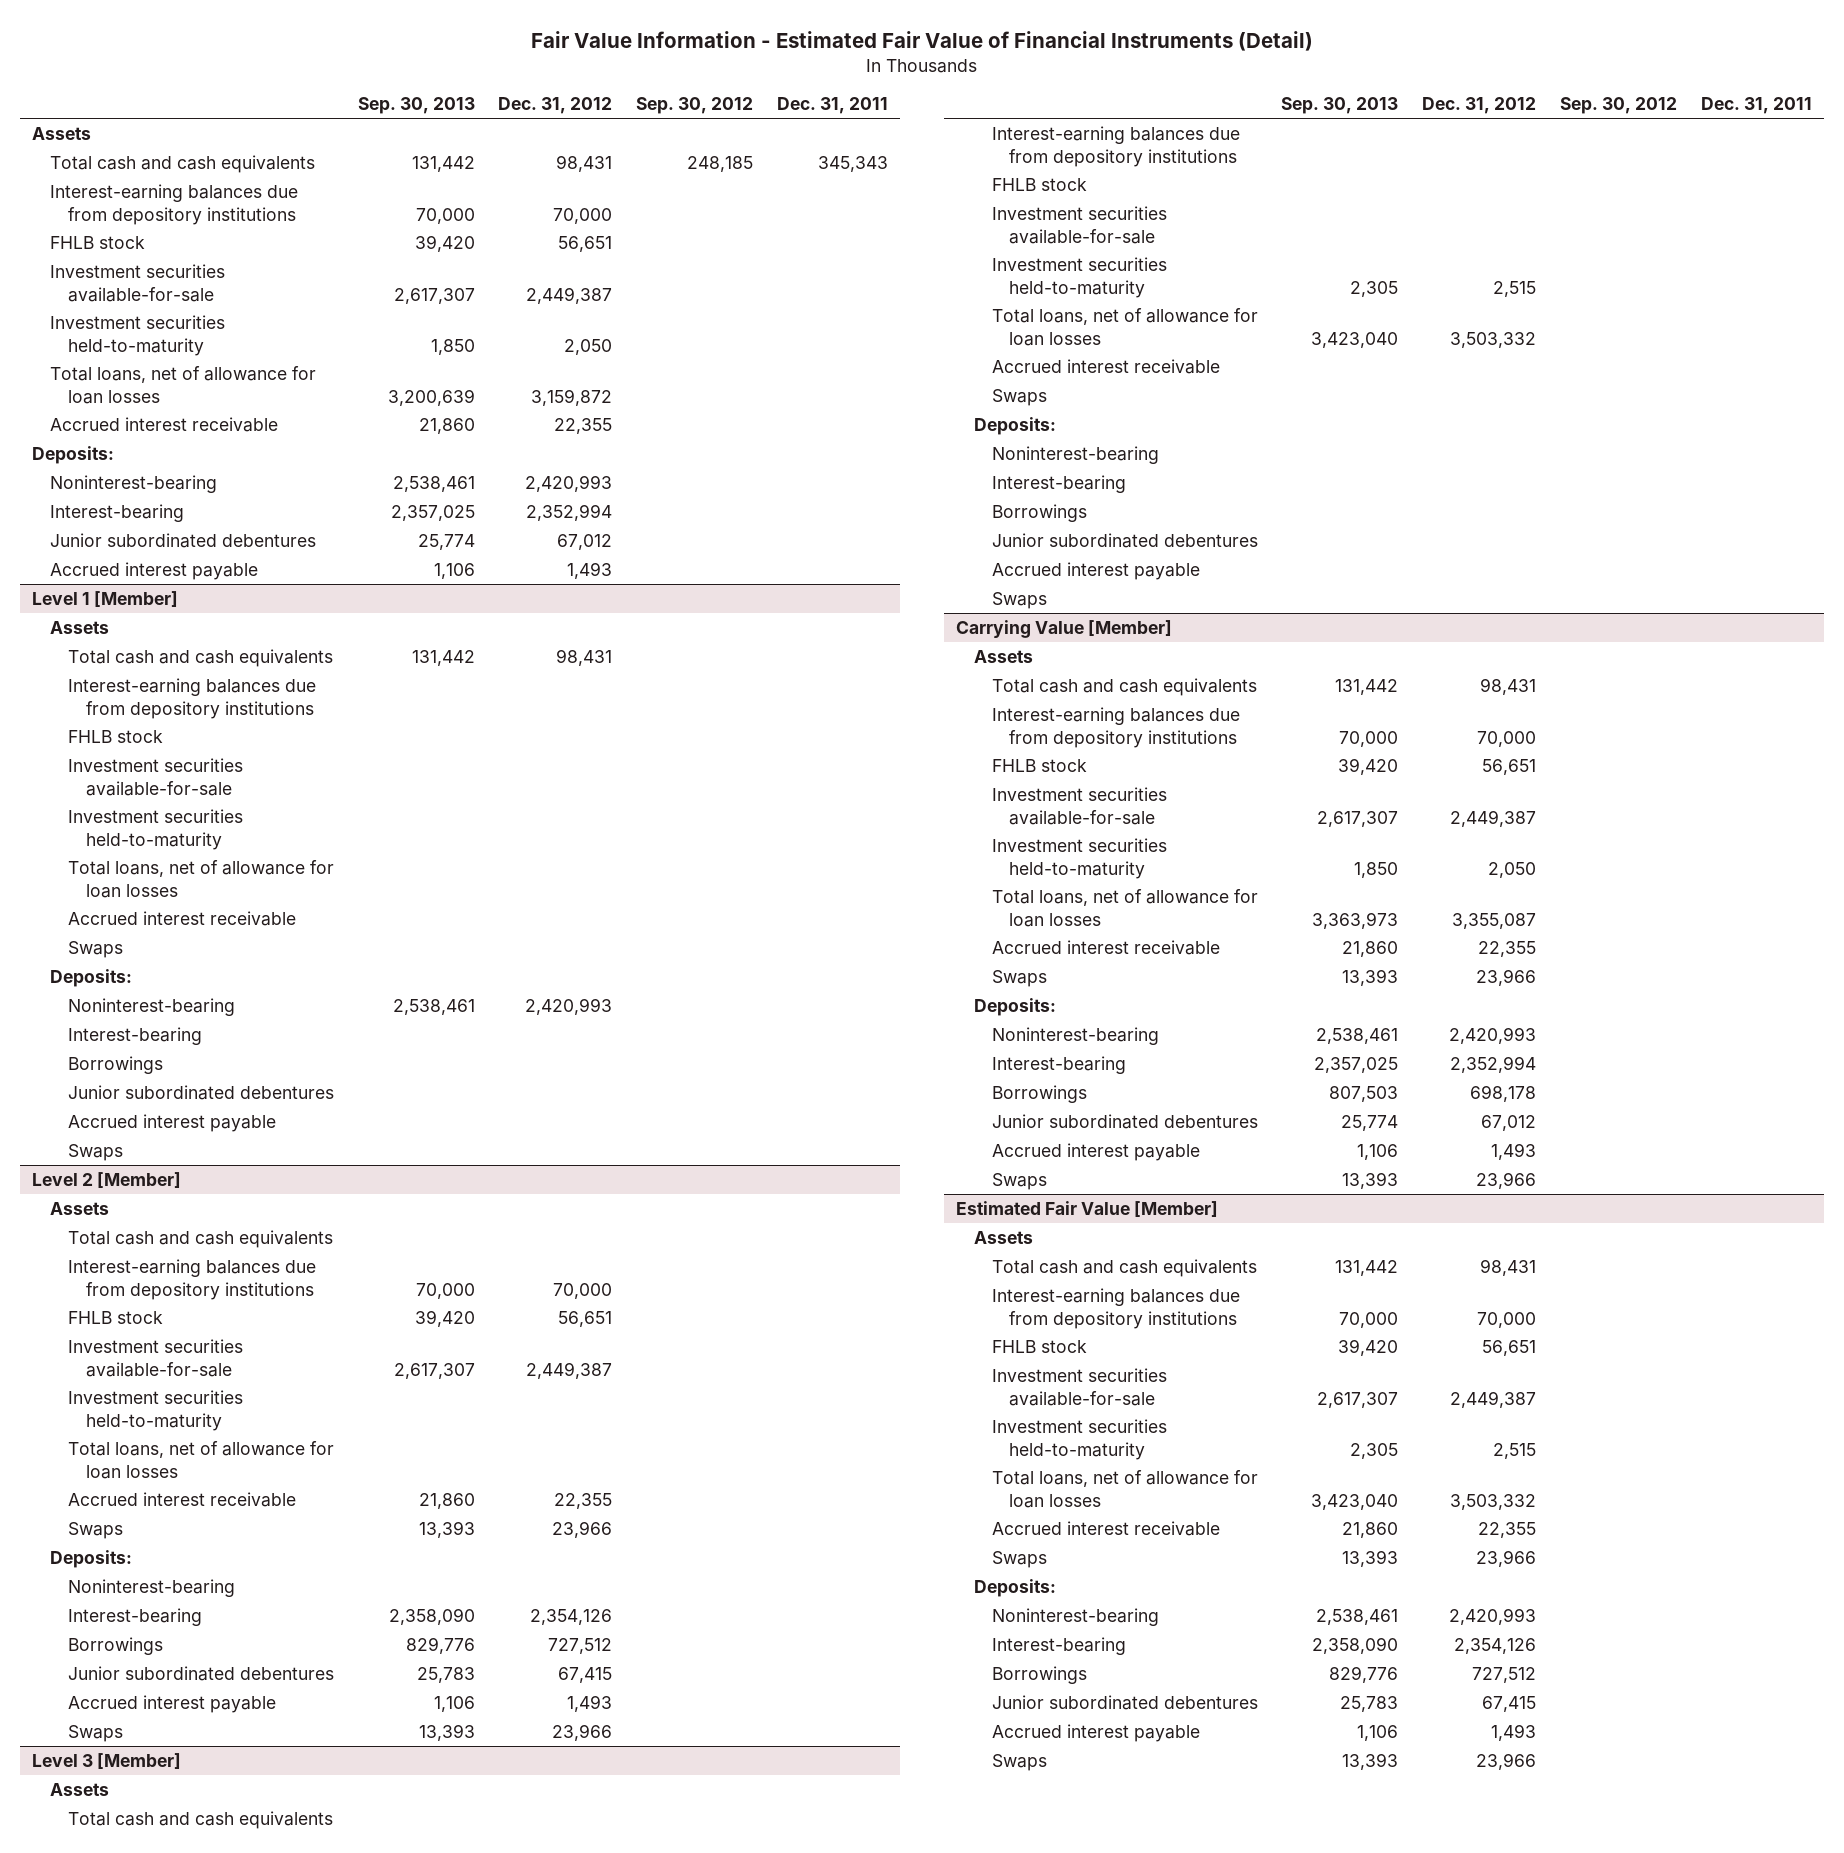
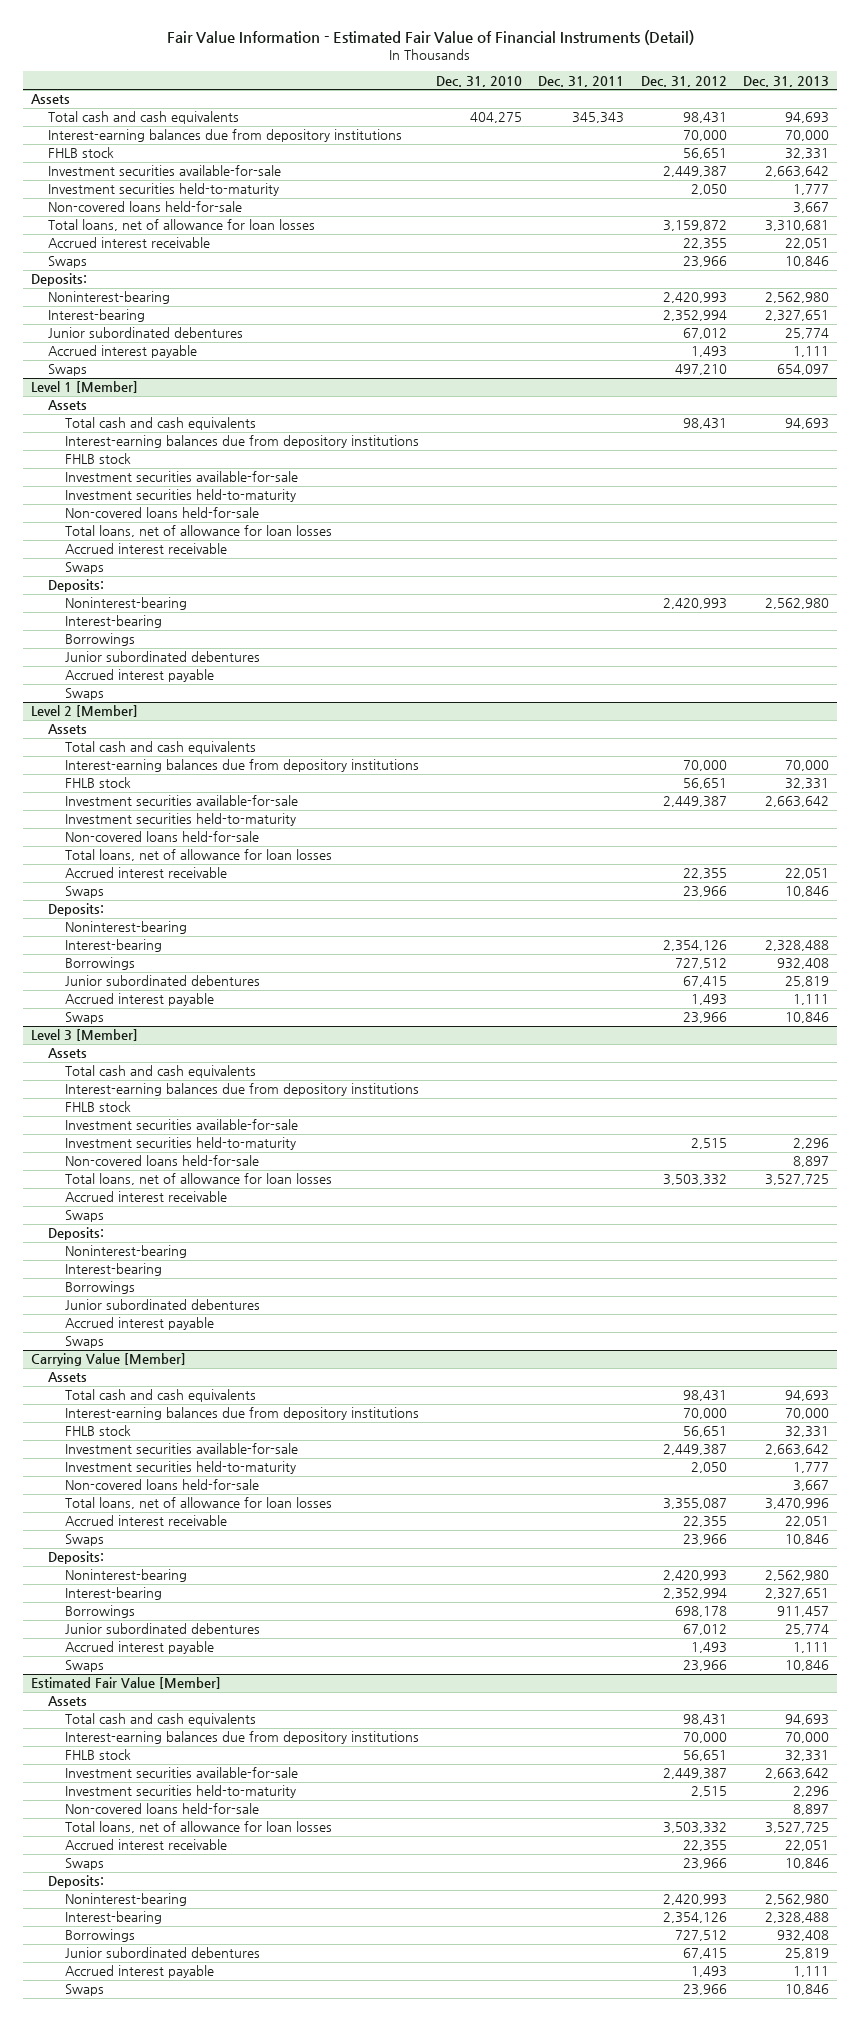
- | Sep. 30, 2013 | Dec. 31, 2012 | Sep. 30, 2012 | Dec. 31, 2011
+ | Dec. 31, 2010 | Dec. 31, 2011 | Dec. 31, 2012 | Dec. 31, 2013
+ Non-covered loans held-for-sale | | | | 3,667
+ Swaps | | | 23,966 | 10,846
+ Swaps | | | 497,210 | 654,097
@ Level 1 [Member]
+ Non-covered loans held-for-sale
@ Level 2 [Member]
+ Non-covered loans held-for-sale
@ Level 3 [Member]
+ Non-covered loans held-for-sale | | | | 8,897
@ Carrying Value [Member]
+ Non-covered loans held-for-sale | | | | 3,667
@ Estimated Fair Value [Member]
+ Non-covered loans held-for-sale | | | | 8,897

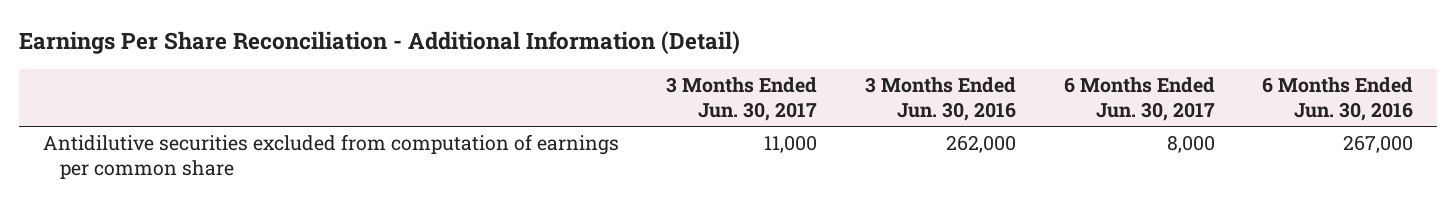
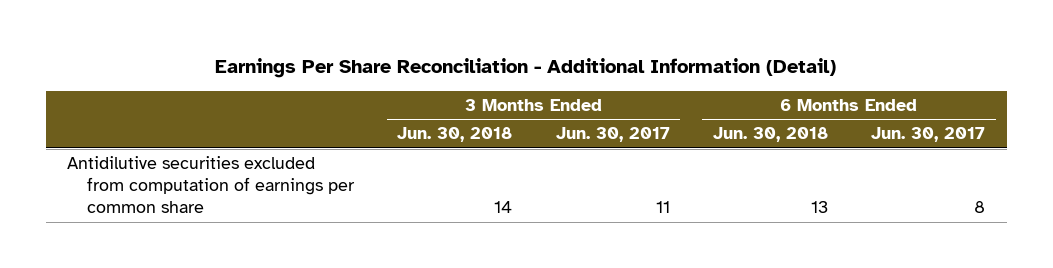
- | 3 Months Ended Jun. 30, 2017 | 3 Months Ended Jun. 30, 2016 | 6 Months Ended Jun. 30, 2017 | 6 Months Ended Jun. 30, 2016
+ | 3 Months Ended Jun. 30, 2018 | 3 Months Ended Jun. 30, 2017 | 6 Months Ended Jun. 30, 2018 | 6 Months Ended Jun. 30, 2017
- Antidilutive securities excluded from computation of earnings per common share | 11,000 | 262,000 | 8,000 | 267,000
+ Antidilutive securities excluded from computation of earnings per common share | 14 | 11 | 13 | 8

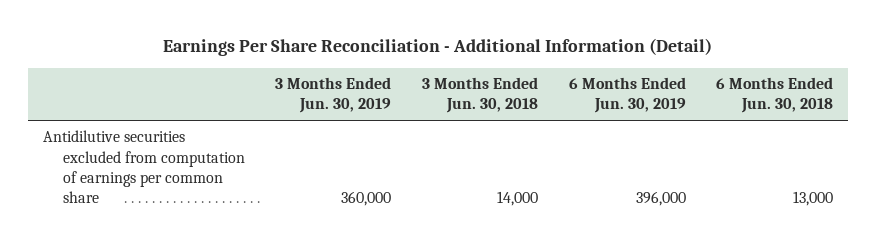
- | 3 Months Ended Jun. 30, 2018 | 3 Months Ended Jun. 30, 2017 | 6 Months Ended Jun. 30, 2018 | 6 Months Ended Jun. 30, 2017
+ | 3 Months Ended Jun. 30, 2019 | 3 Months Ended Jun. 30, 2018 | 6 Months Ended Jun. 30, 2019 | 6 Months Ended Jun. 30, 2018
- Antidilutive securities excluded from computation of earnings per common share | 14 | 11 | 13 | 8
+ Antidilutive securities excluded from computation of earnings per common share | 360,000 | 14,000 | 396,000 | 13,000

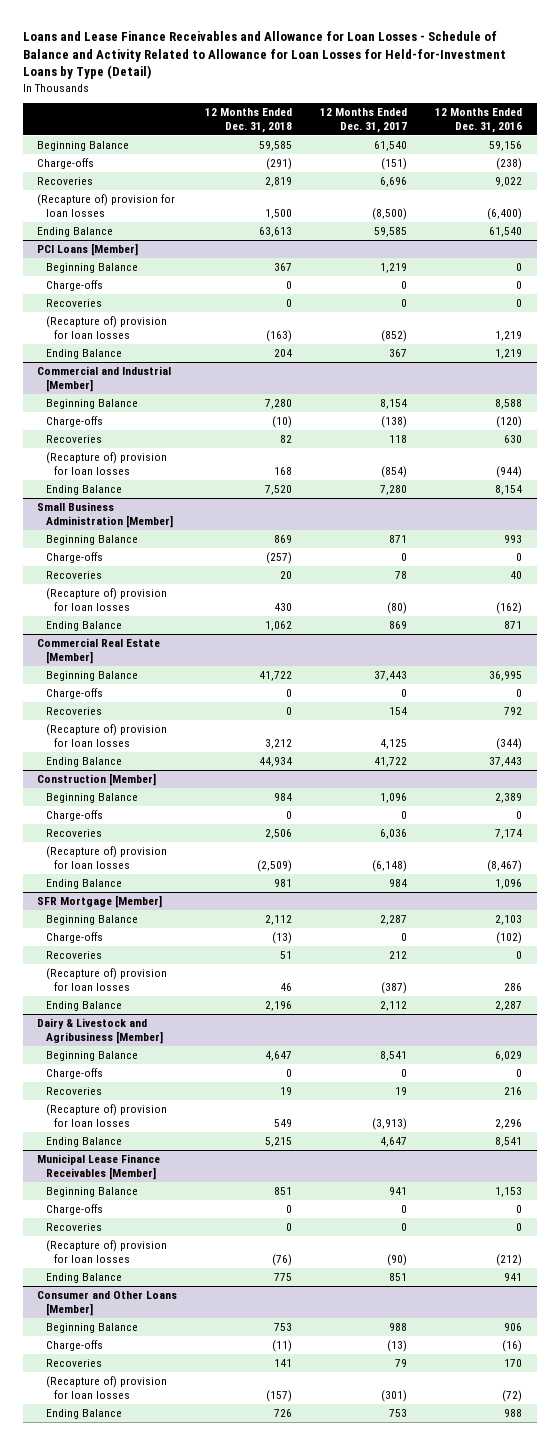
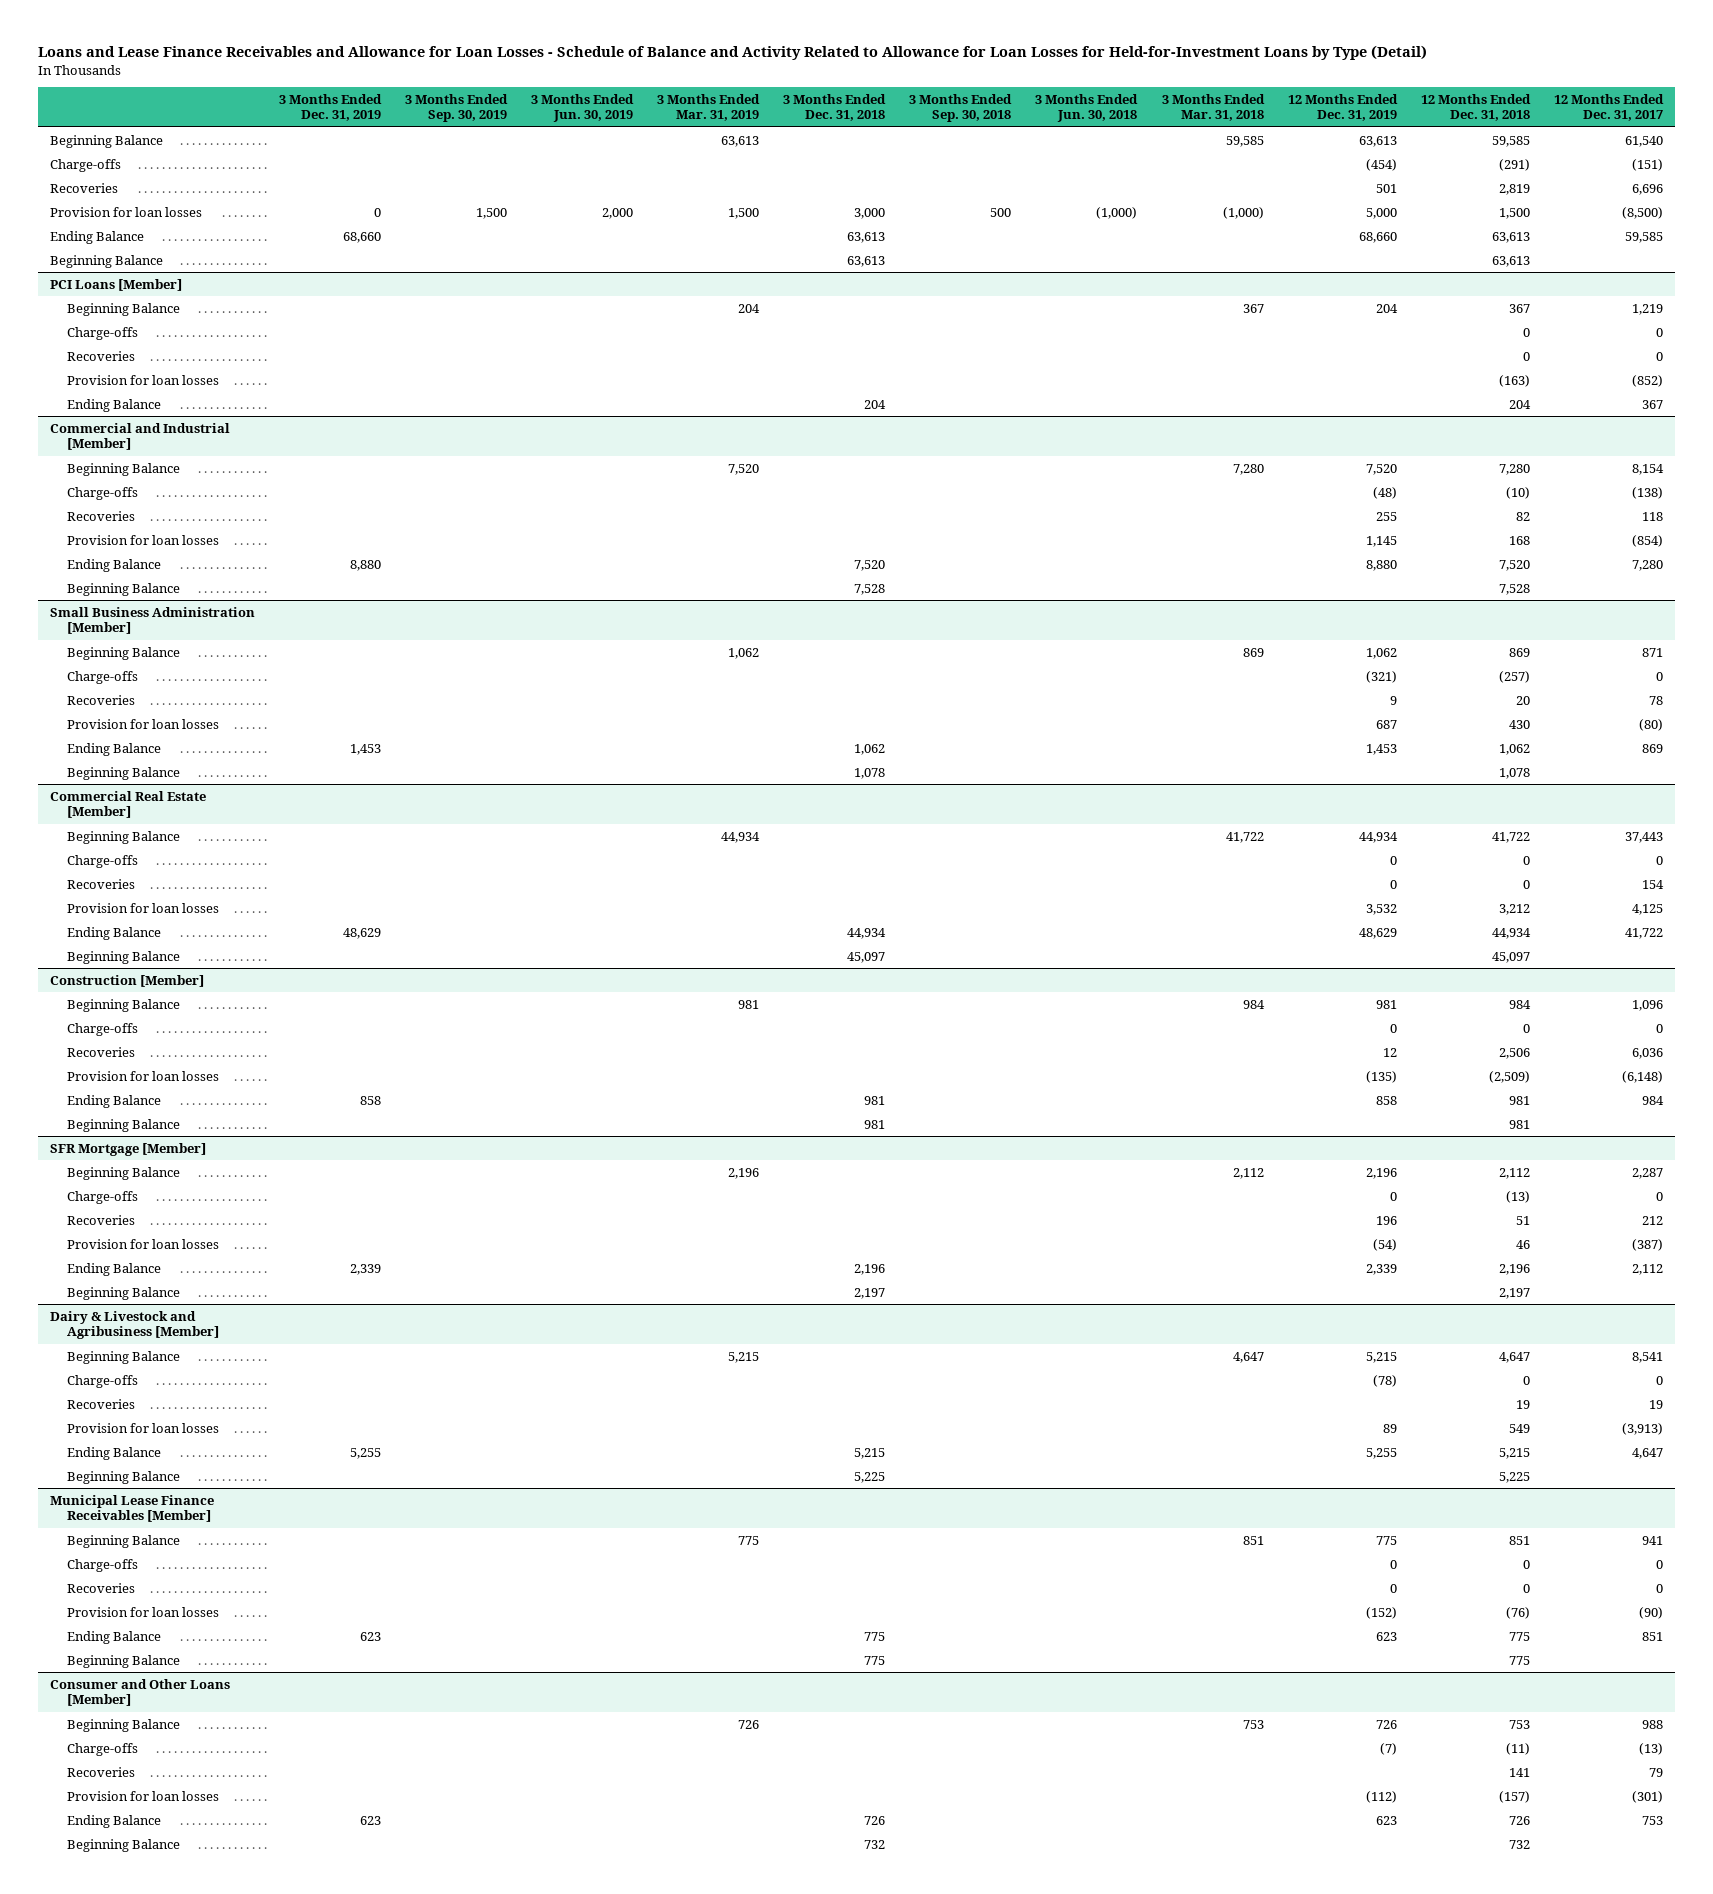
- | 12 Months Ended Dec. 31, 2018 | 12 Months Ended Dec. 31, 2017 | 12 Months Ended Dec. 31, 2016
+ | 3 Months Ended Dec. 31, 2019 | 3 Months Ended Sep. 30, 2019 | 3 Months Ended Jun. 30, 2019 | 3 Months Ended Mar. 31, 2019 | 3 Months Ended Dec. 31, 2018 | 3 Months Ended Sep. 30, 2018 | 3 Months Ended Jun. 30, 2018 | 3 Months Ended Mar. 31, 2018 | 12 Months Ended Dec. 31, 2019 | 12 Months Ended Dec. 31, 2018 | 12 Months Ended Dec. 31, 2017
- (Recapture of) provision for loan losses | 1,500 | (8,500) | (6,400)
+ Provision for loan losses | 0 | 1,500 | 2,000 | 1,500 | 3,000 | 500 | (1,000) | (1,000) | 5,000 | 1,500 | (8,500)
+ Beginning Balance | | | | | 63,613 | | | | | 63,613 |
@ PCI Loans [Member]
- (Recapture of) provision for loan losses | (163) | (852) | 1,219
+ Provision for loan losses | | | | | | | | | | (163) | (852)
@ Commercial and Industrial [Member]
- (Recapture of) provision for loan losses | 168 | (854) | (944)
+ Provision for loan losses | | | | | | | | | 1,145 | 168 | (854)
+ Beginning Balance | | | | | 7,528 | | | | | 7,528 |
@ Small Business Administration [Member]
- (Recapture of) provision for loan losses | 430 | (80) | (162)
+ Provision for loan losses | | | | | | | | | 687 | 430 | (80)
+ Beginning Balance | | | | | 1,078 | | | | | 1,078 |
@ Commercial Real Estate [Member]
- (Recapture of) provision for loan losses | 3,212 | 4,125 | (344)
+ Provision for loan losses | | | | | | | | | 3,532 | 3,212 | 4,125
+ Beginning Balance | | | | | 45,097 | | | | | 45,097 |
@ Construction [Member]
- (Recapture of) provision for loan losses | (2,509) | (6,148) | (8,467)
+ Provision for loan losses | | | | | | | | | (135) | (2,509) | (6,148)
+ Beginning Balance | | | | | 981 | | | | | 981 |
@ SFR Mortgage [Member]
- (Recapture of) provision for loan losses | 46 | (387) | 286
+ Provision for loan losses | | | | | | | | | (54) | 46 | (387)
+ Beginning Balance | | | | | 2,197 | | | | | 2,197 |
@ Dairy & Livestock and Agribusiness [Member]
- (Recapture of) provision for loan losses | 549 | (3,913) | 2,296
+ Provision for loan losses | | | | | | | | | 89 | 549 | (3,913)
+ Beginning Balance | | | | | 5,225 | | | | | 5,225 |
@ Municipal Lease Finance Receivables [Member]
- (Recapture of) provision for loan losses | (76) | (90) | (212)
+ Provision for loan losses | | | | | | | | | (152) | (76) | (90)
+ Beginning Balance | | | | | 775 | | | | | 775 |
@ Consumer and Other Loans [Member]
- (Recapture of) provision for loan losses | (157) | (301) | (72)
+ Provision for loan losses | | | | | | | | | (112) | (157) | (301)
+ Beginning Balance | | | | | 732 | | | | | 732 |

